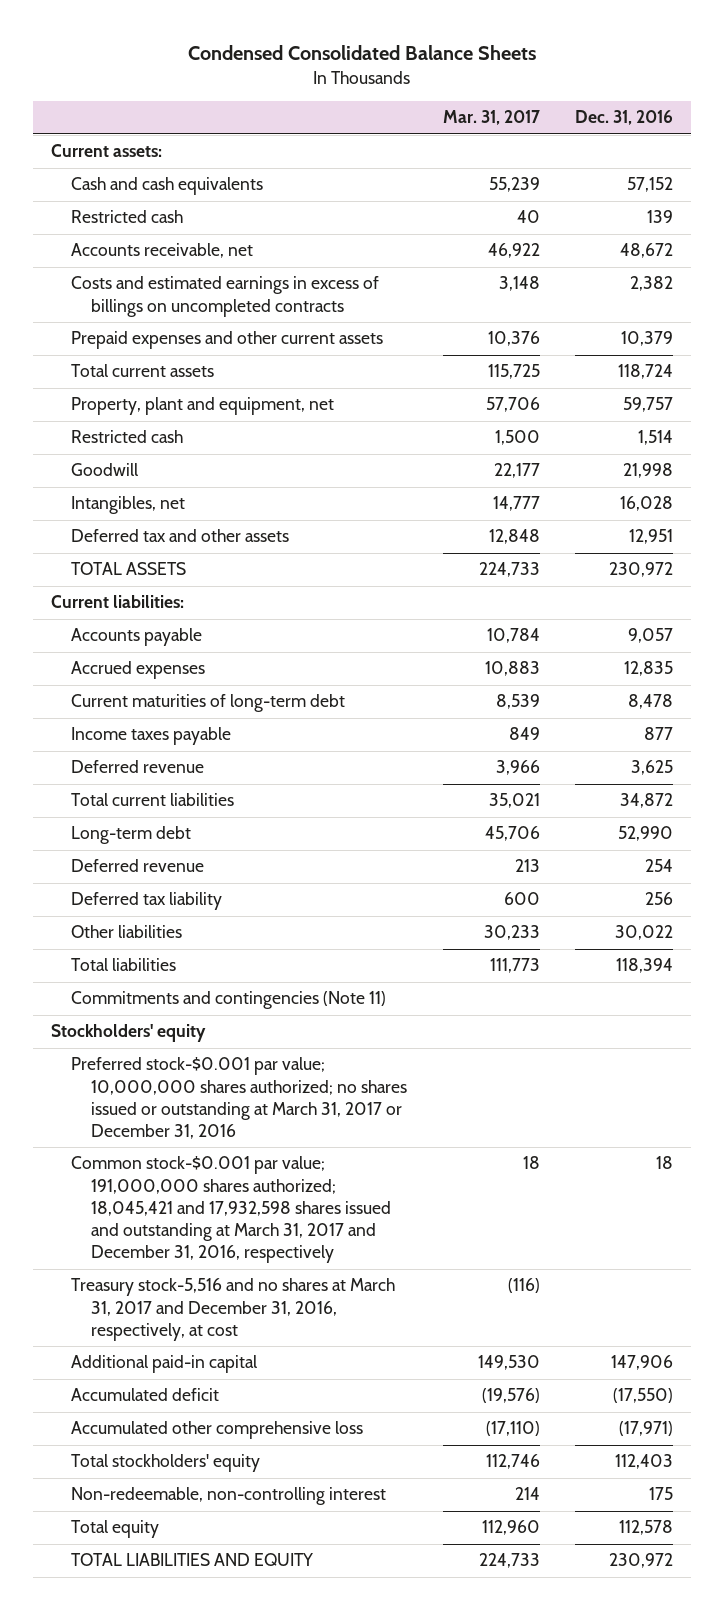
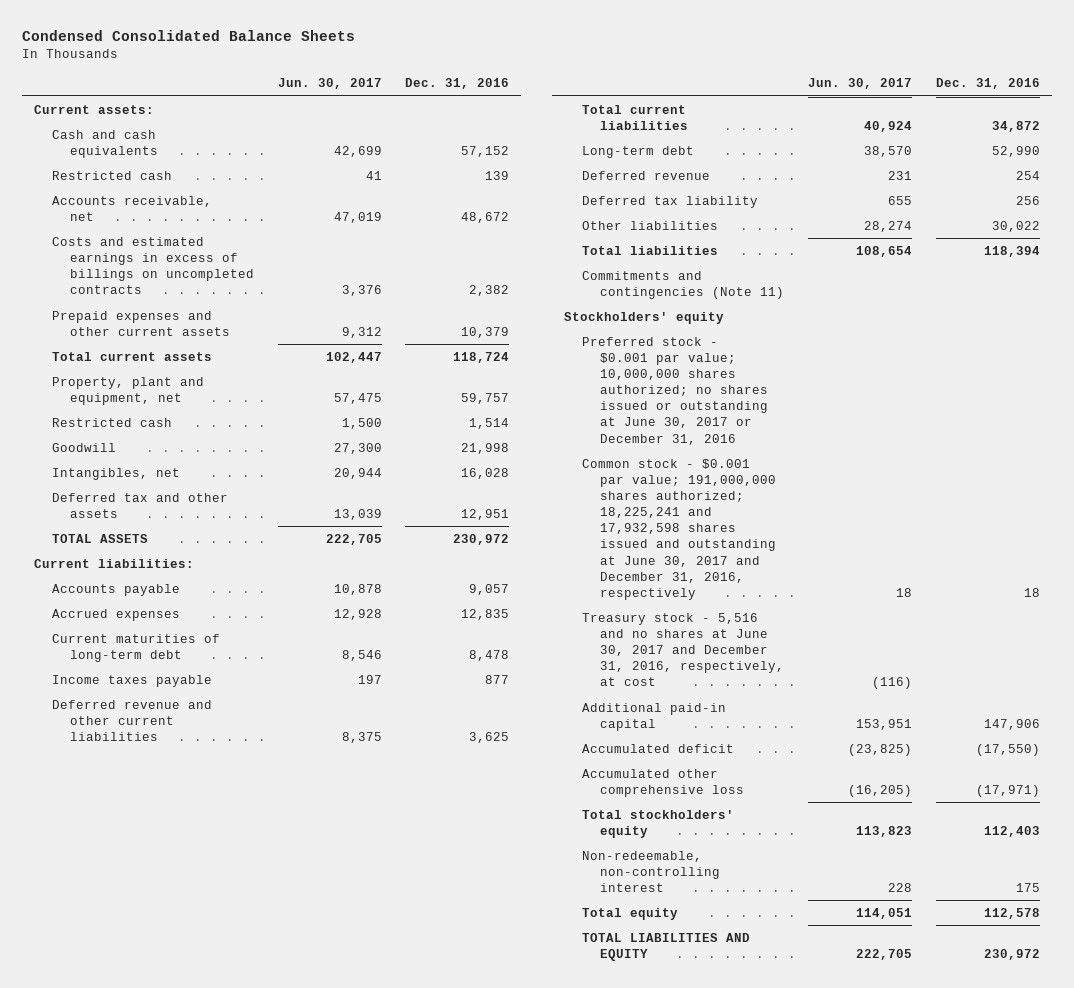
- | Mar. 31, 2017 | Dec. 31, 2016
+ | Jun. 30, 2017 | Dec. 31, 2016
- Deferred revenue | 3,966 | 3,625
+ Deferred revenue and other current liabilities | 8,375 | 3,625
- Preferred stock-$0.001 par value; 10,000,000 shares authorized; no shares issued or outstanding at March 31, 2017 or December 31, 2016
- Common stock-$0.001 par value; 191,000,000 shares authorized; 18,045,421 and 17,932,598 shares issued and outstanding at March 31, 2017 and December 31, 2016, respectively | 18 | 18
- Treasury stock-5,516 and no shares at March 31, 2017 and December 31, 2016, respectively, at cost | (116) |
+ Preferred stock - $0.001 par value; 10,000,000 shares authorized; no shares issued or outstanding at June 30, 2017 or December 31, 2016
+ Common stock - $0.001 par value; 191,000,000 shares authorized; 18,225,241 and 17,932,598 shares issued and outstanding at June 30, 2017 and December 31, 2016, respectively | 18 | 18
+ Treasury stock - 5,516 and no shares at June 30, 2017 and December 31, 2016, respectively, at cost | (116) |

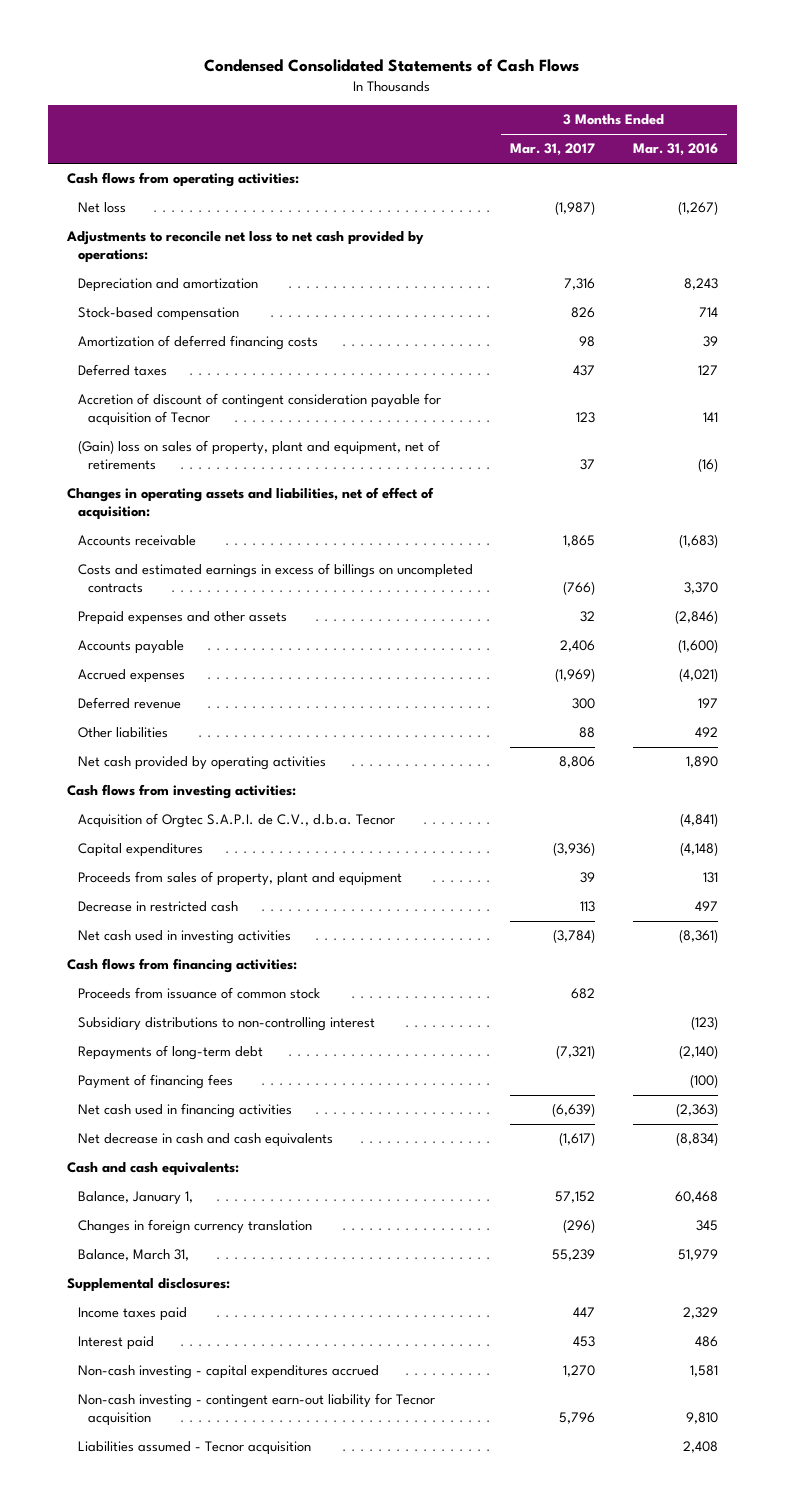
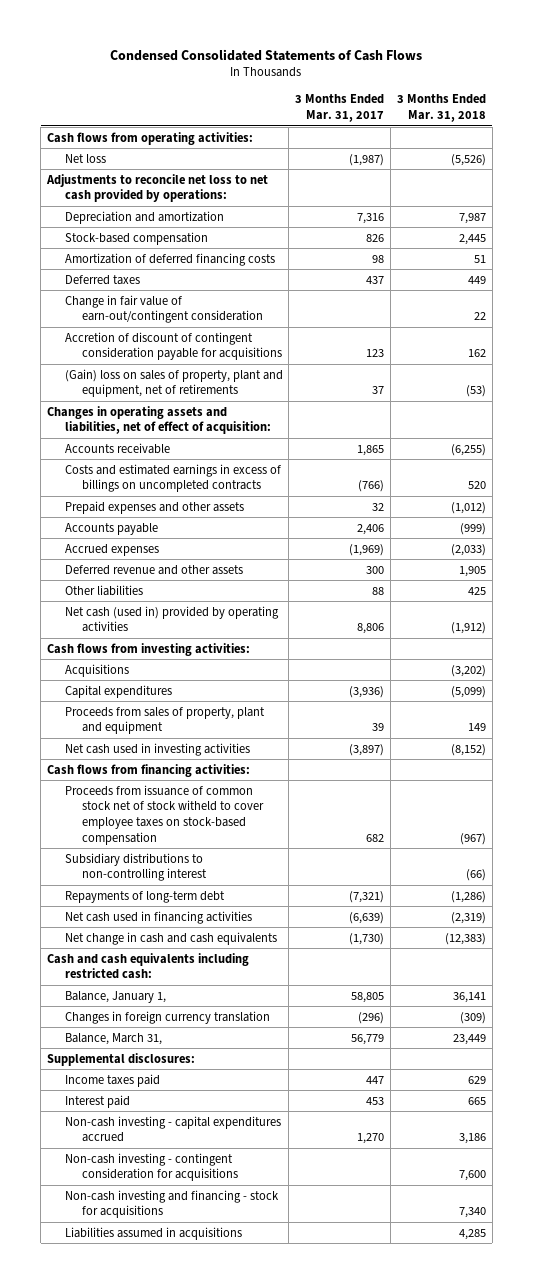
- | 3 Months Ended Mar. 31, 2017 | 3 Months Ended Mar. 31, 2016
+ | 3 Months Ended Mar. 31, 2017 | 3 Months Ended Mar. 31, 2018
- Accretion of discount of contingent consideration payable for acquisition of Tecnor | 123 | 141
+ Change in fair value of earn-out/contingent consideration | | 22
+ Accretion of discount of contingent consideration payable for acquisitions | 123 | 162
- Deferred revenue | 300 | 197
+ Deferred revenue and other assets | 300 | 1,905
- Net cash provided by operating activities | 8,806 | 1,890
+ Net cash (used in) provided by operating activities | 8,806 | (1,912)
- Acquisition of Orgtec S.A.P.I. de C.V., d.b.a. Tecnor | | (4,841)
+ Acquisitions | | (3,202)
- Decrease in restricted cash | 113 | 497
- Net cash used in investing activities | (3,784) | (8,361)
+ Net cash used in investing activities | (3,897) | (8,152)
- Proceeds from issuance of common stock | 682 |
+ Proceeds from issuance of common stock net of stock witheld to cover employee taxes on stock-based compensation | 682 | (967)
- Payment of financing fees | | (100)
- Net decrease in cash and cash equivalents | (1,617) | (8,834)
- Cash and cash equivalents:
- Balance, January 1, | 57,152 | 60,468
+ Net change in cash and cash equivalents | (1,730) | (12,383)
+ Cash and cash equivalents including restricted cash:
+ Balance, January 1, | 58,805 | 36,141
- Balance, March 31, | 55,239 | 51,979
+ Balance, March 31, | 56,779 | 23,449
- Non-cash investing - contingent earn-out liability for Tecnor acquisition | 5,796 | 9,810
- Liabilities assumed - Tecnor acquisition | | 2,408
+ Non-cash investing - contingent consideration for acquisitions | | 7,600
+ Non-cash investing and financing - stock for acquisitions | | 7,340
+ Liabilities assumed in acquisitions | | 4,285

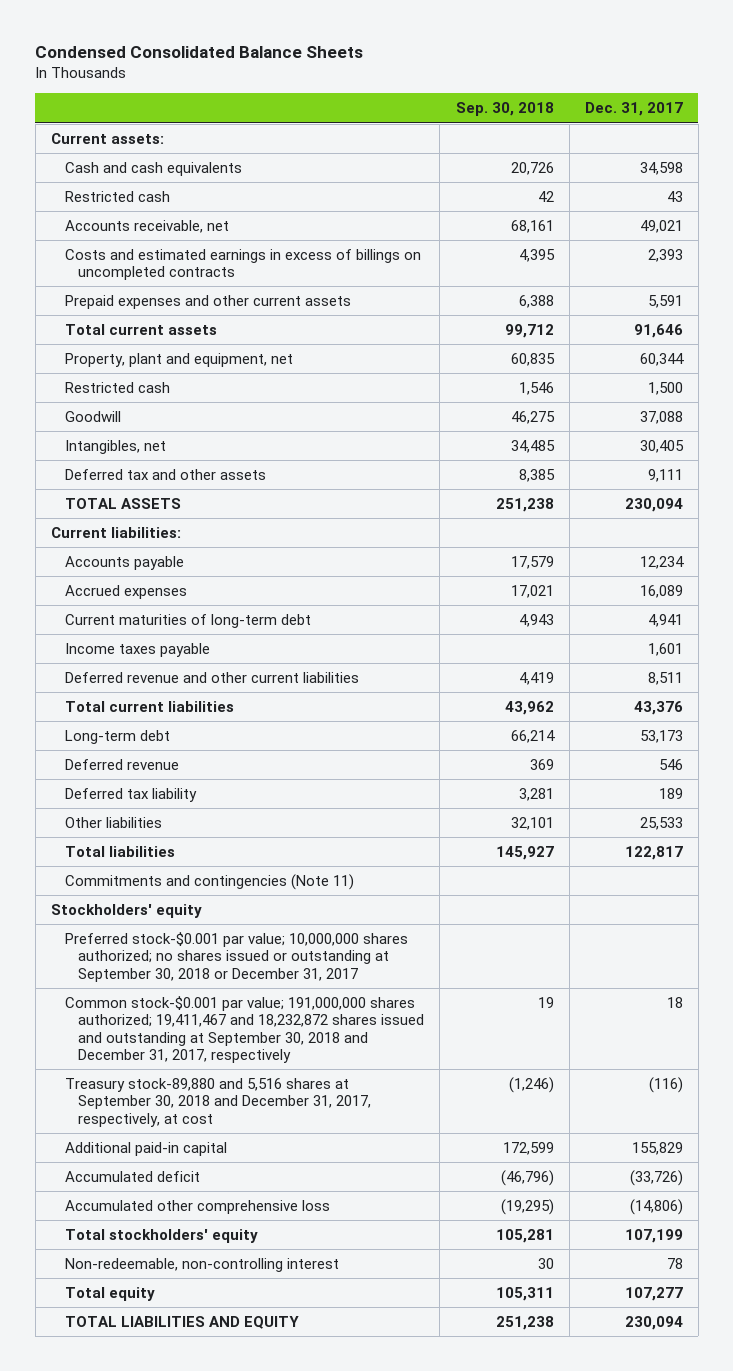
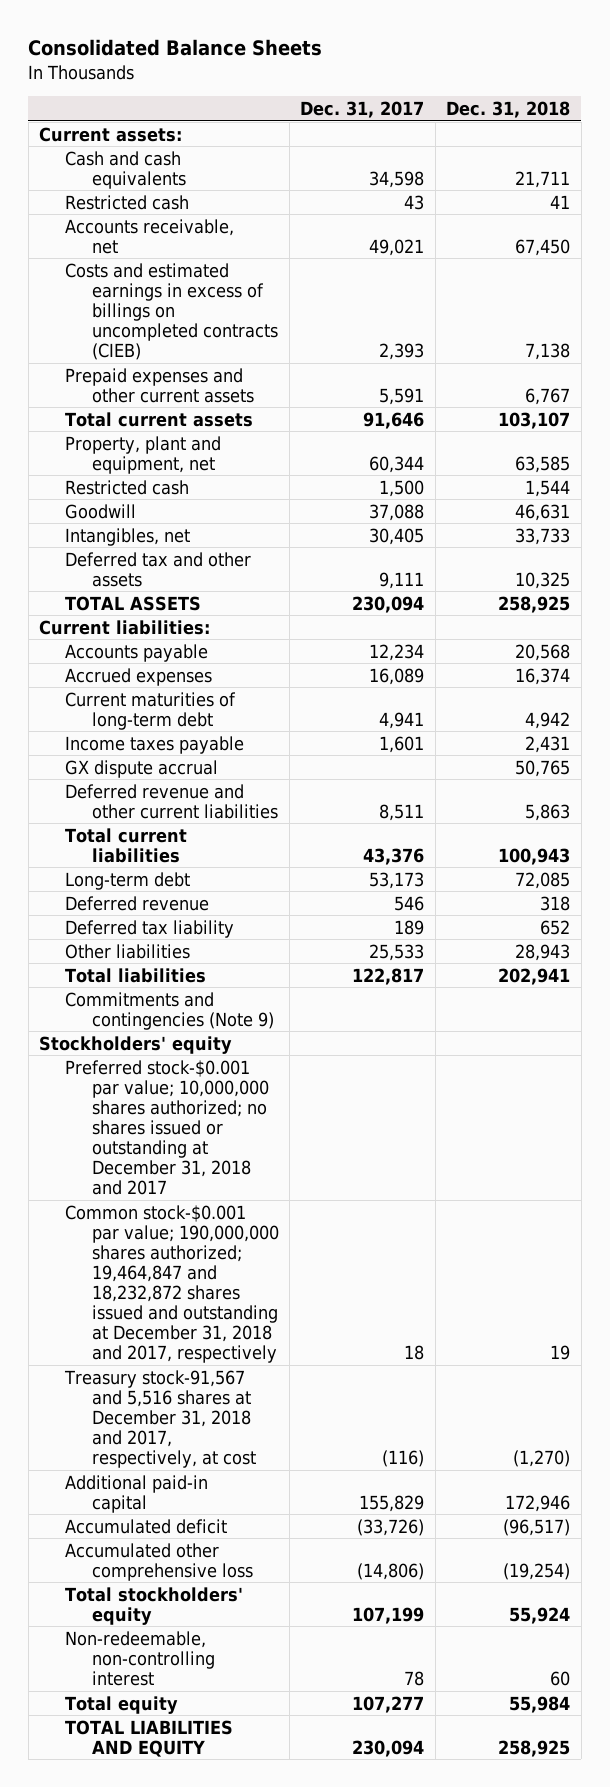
- Condensed Consolidated Balance Sheets
+ Consolidated Balance Sheets
- | Sep. 30, 2018 | Dec. 31, 2017
+ | Dec. 31, 2017 | Dec. 31, 2018
- Costs and estimated earnings in excess of billings on uncompleted contracts | 4,395 | 2,393
+ Costs and estimated earnings in excess of billings on uncompleted contracts (CIEB) | 2,393 | 7,138
+ GX dispute accrual | | 50,765
- Commitments and contingencies (Note 11)
+ Commitments and contingencies (Note 9)
- Preferred stock-$0.001 par value; 10,000,000 shares authorized; no shares issued or outstanding at September 30, 2018 or December 31, 2017
- Common stock-$0.001 par value; 191,000,000 shares authorized; 19,411,467 and 18,232,872 shares issued and outstanding at September 30, 2018 and December 31, 2017, respectively | 19 | 18
- Treasury stock-89,880 and 5,516 shares at September 30, 2018 and December 31, 2017, respectively, at cost | (1,246) | (116)
+ Preferred stock-$0.001 par value; 10,000,000 shares authorized; no shares issued or outstanding at December 31, 2018 and 2017
+ Common stock-$0.001 par value; 190,000,000 shares authorized; 19,464,847 and 18,232,872 shares issued and outstanding at December 31, 2018 and 2017, respectively | 18 | 19
+ Treasury stock-91,567 and 5,516 shares at December 31, 2018 and 2017, respectively, at cost | (116) | (1,270)

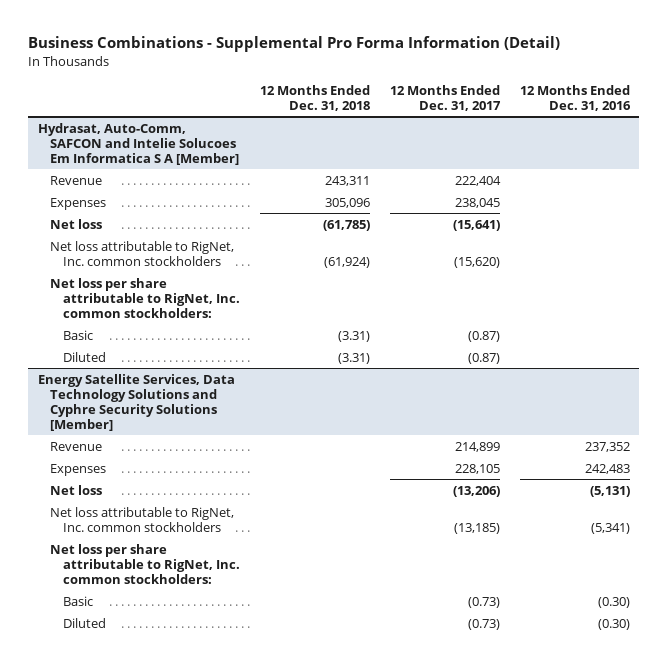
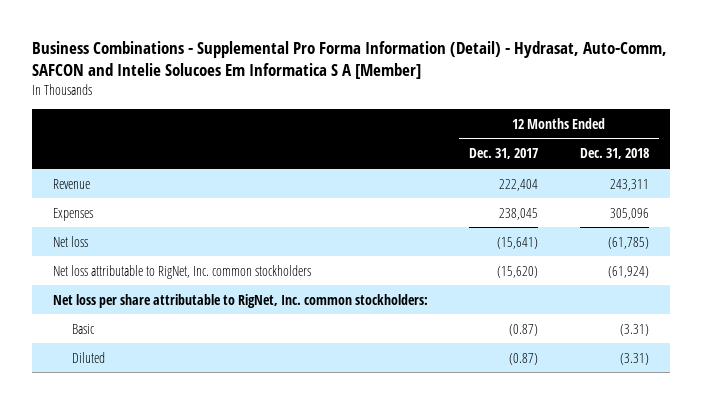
- Business Combinations - Supplemental Pro Forma Information (Detail)
+ Business Combinations - Supplemental Pro Forma Information (Detail) - Hydrasat, Auto-Comm, SAFCON and Intelie Solucoes Em Informatica S A [Member]
- | 12 Months Ended Dec. 31, 2018 | 12 Months Ended Dec. 31, 2017 | 12 Months Ended Dec. 31, 2016
+ | 12 Months Ended Dec. 31, 2017 | 12 Months Ended Dec. 31, 2018
- Hydrasat, Auto-Comm, SAFCON and Intelie Solucoes Em Informatica S A [Member]
- Energy Satellite Services, Data Technology Solutions and Cyphre Security Solutions [Member]
- Revenue | | 214,899 | 237,352
- Expenses | | 228,105 | 242,483
- Net loss | | (13,206) | (5,131)
- Net loss attributable to RigNet, Inc. common stockholders | | (13,185) | (5,341)
- Net loss per share attributable to RigNet, Inc. common stockholders:
- Basic | | (0.73) | (0.30)
- Diluted | | (0.73) | (0.30)

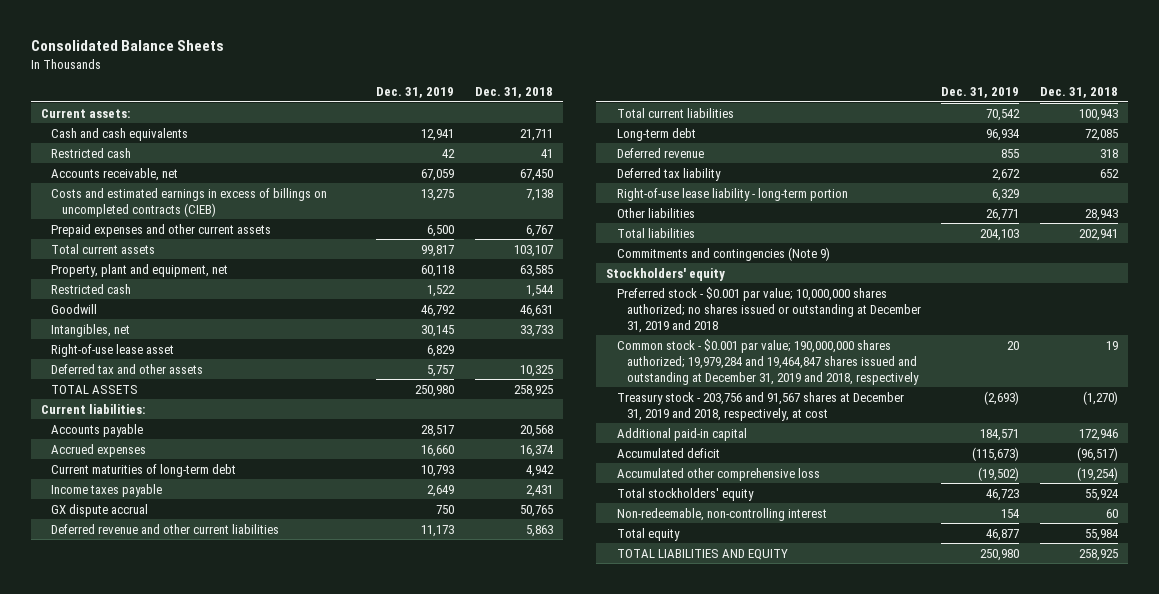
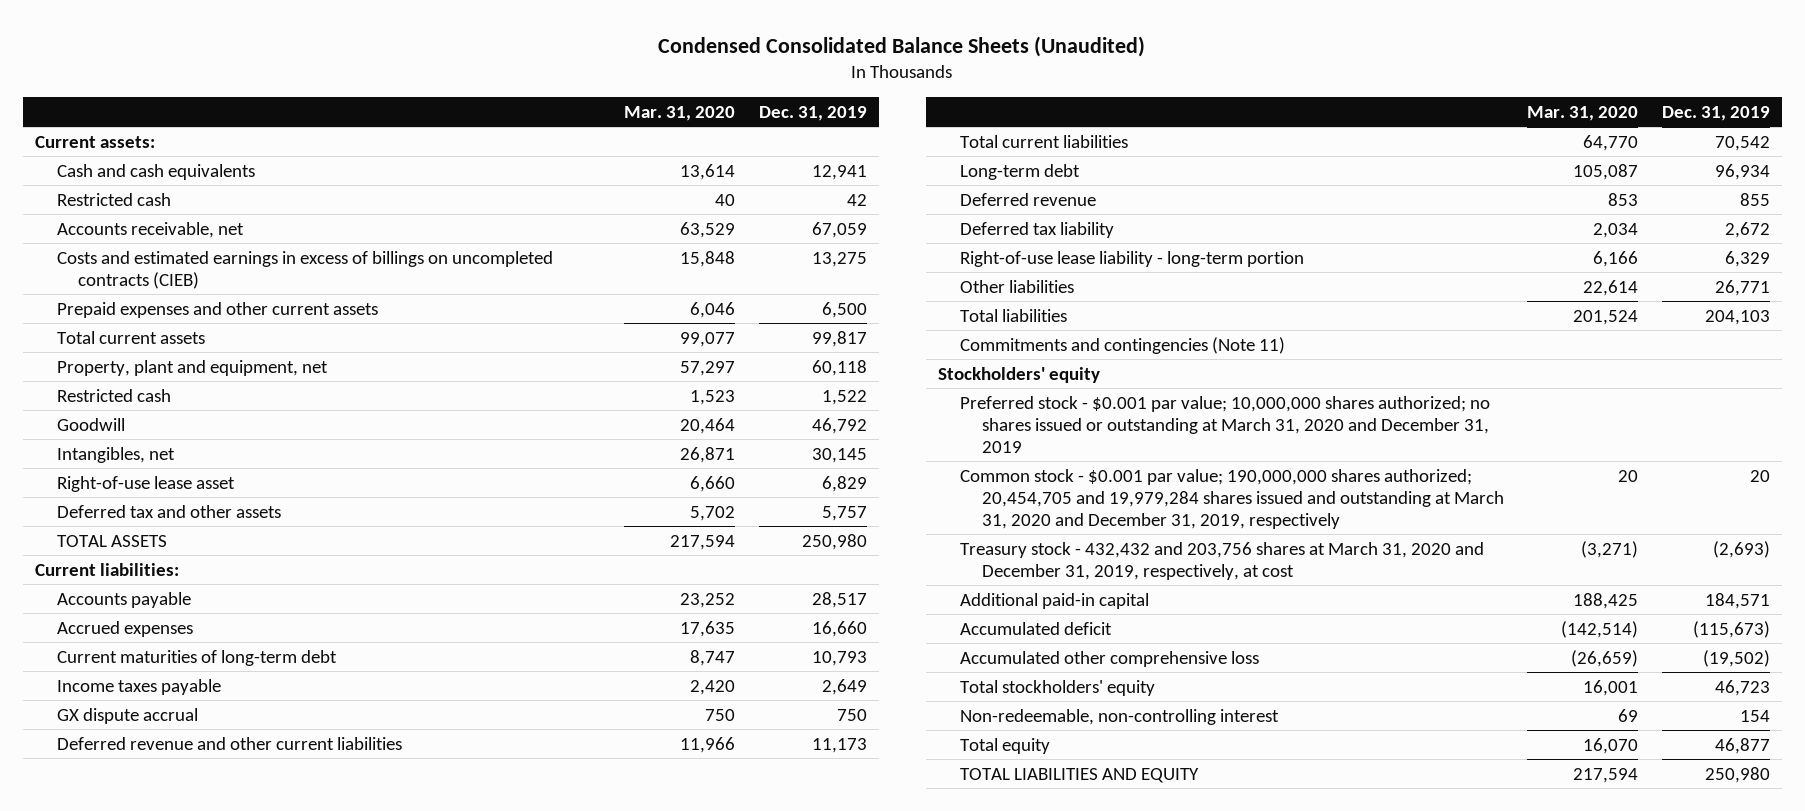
- Consolidated Balance Sheets
+ Condensed Consolidated Balance Sheets (Unaudited)
- | Dec. 31, 2019 | Dec. 31, 2018
+ | Mar. 31, 2020 | Dec. 31, 2019
- Commitments and contingencies (Note 9)
+ Commitments and contingencies (Note 11)
- Preferred stock - $0.001 par value; 10,000,000 shares authorized; no shares issued or outstanding at December 31, 2019 and 2018
- Common stock - $0.001 par value; 190,000,000 shares authorized; 19,979,284 and 19,464,847 shares issued and outstanding at December 31, 2019 and 2018, respectively | 20 | 19
- Treasury stock - 203,756 and 91,567 shares at December 31, 2019 and 2018, respectively, at cost | (2,693) | (1,270)
+ Preferred stock - $0.001 par value; 10,000,000 shares authorized; no shares issued or outstanding at March 31, 2020 and December 31, 2019
+ Common stock - $0.001 par value; 190,000,000 shares authorized; 20,454,705 and 19,979,284 shares issued and outstanding at March 31, 2020 and December 31, 2019, respectively | 20 | 20
+ Treasury stock - 432,432 and 203,756 shares at March 31, 2020 and December 31, 2019, respectively, at cost | (3,271) | (2,693)

